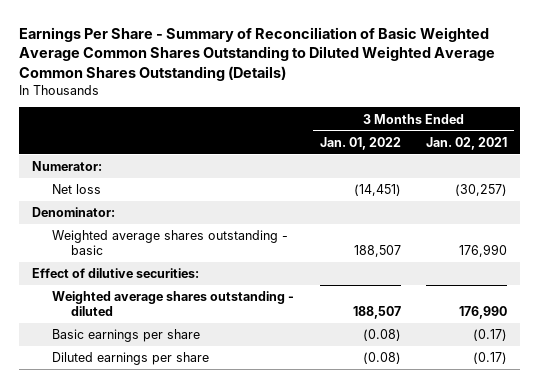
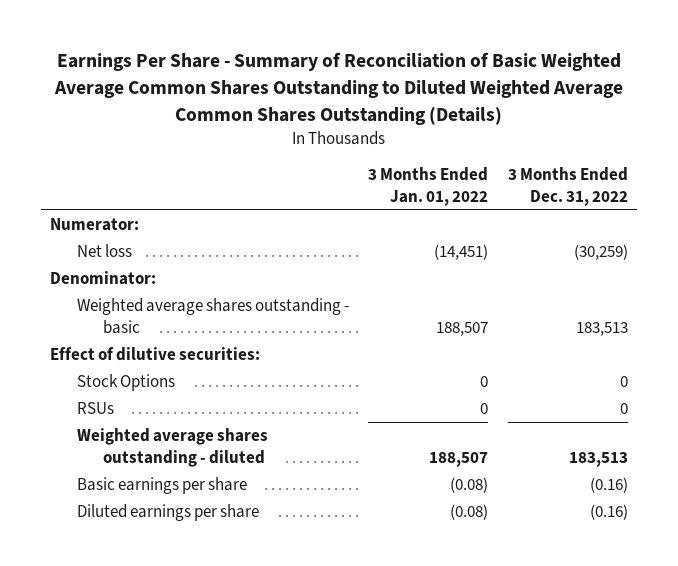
- | 3 Months Ended Jan. 01, 2022 | 3 Months Ended Jan. 02, 2021
+ | 3 Months Ended Jan. 01, 2022 | 3 Months Ended Dec. 31, 2022
+ Stock Options | 0 | 0
+ RSUs | 0 | 0

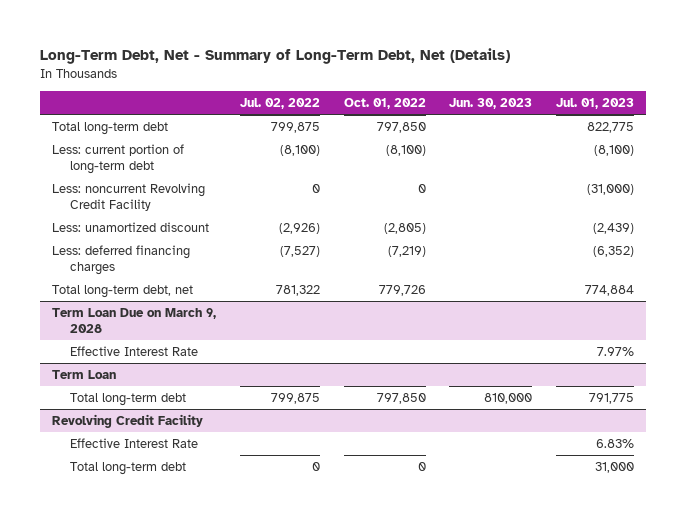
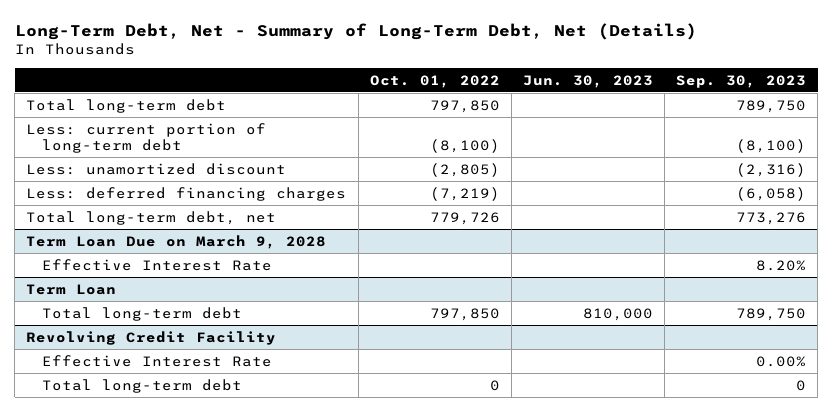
- | Jul. 02, 2022 | Oct. 01, 2022 | Jun. 30, 2023 | Jul. 01, 2023
+ | Oct. 01, 2022 | Jun. 30, 2023 | Sep. 30, 2023
- Less: noncurrent Revolving Credit Facility | 0 | 0 | | (31,000)

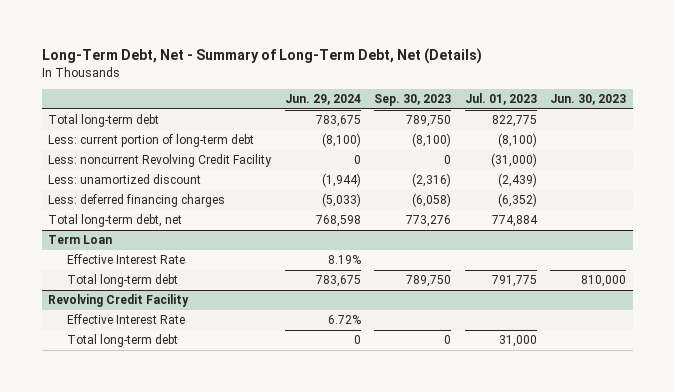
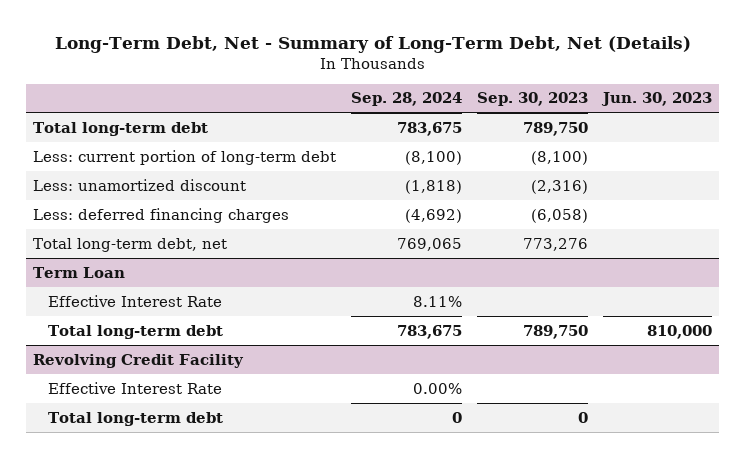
- | Jun. 29, 2024 | Sep. 30, 2023 | Jul. 01, 2023 | Jun. 30, 2023
+ | Sep. 28, 2024 | Sep. 30, 2023 | Jun. 30, 2023
- Less: noncurrent Revolving Credit Facility | 0 | 0 | (31,000) |

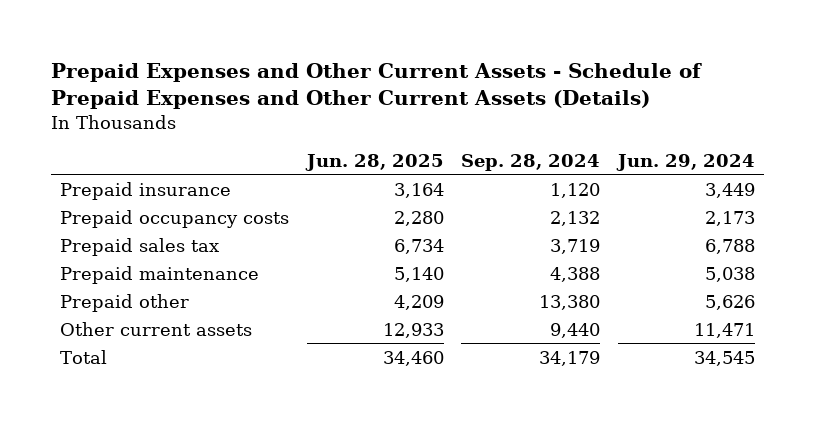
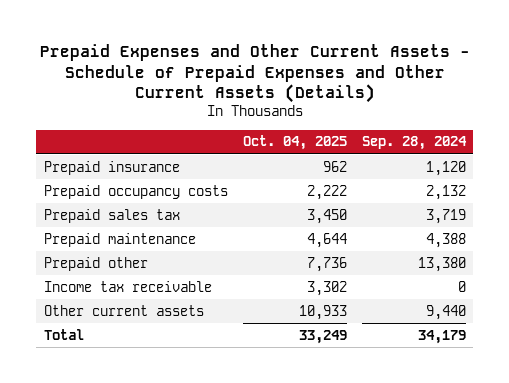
- | Jun. 28, 2025 | Sep. 28, 2024 | Jun. 29, 2024
+ | Oct. 04, 2025 | Sep. 28, 2024
+ Income tax receivable | 3,302 | 0

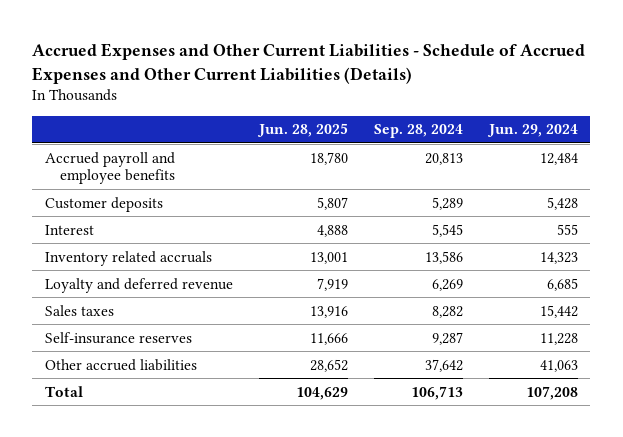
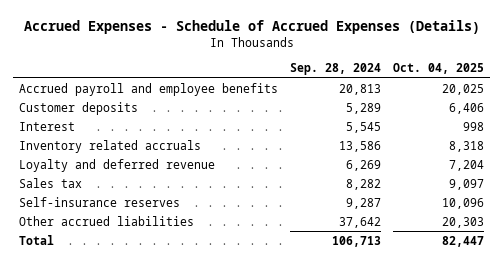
- Accrued Expenses and Other Current Liabilities - Schedule of Accrued Expenses and Other Current Liabilities (Details)
+ Accrued Expenses - Schedule of Accrued Expenses (Details)
- | Jun. 28, 2025 | Sep. 28, 2024 | Jun. 29, 2024
+ | Sep. 28, 2024 | Oct. 04, 2025
- Sales taxes | 13,916 | 8,282 | 15,442
+ Sales tax | 8,282 | 9,097

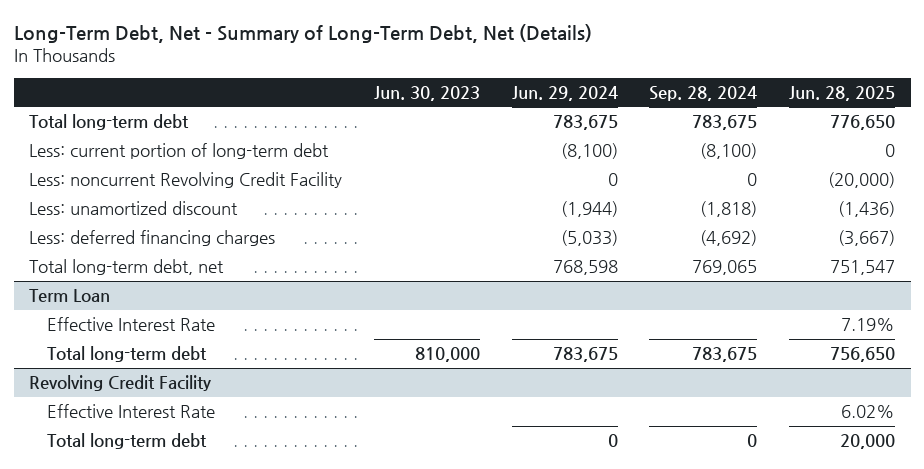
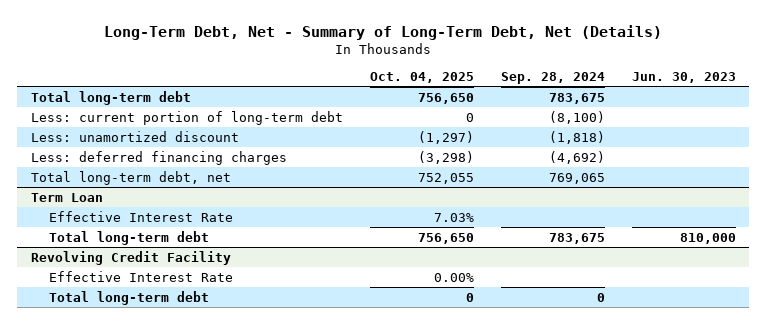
- | Jun. 30, 2023 | Jun. 29, 2024 | Sep. 28, 2024 | Jun. 28, 2025
+ | Oct. 04, 2025 | Sep. 28, 2024 | Jun. 30, 2023
- Less: noncurrent Revolving Credit Facility | | 0 | 0 | (20,000)

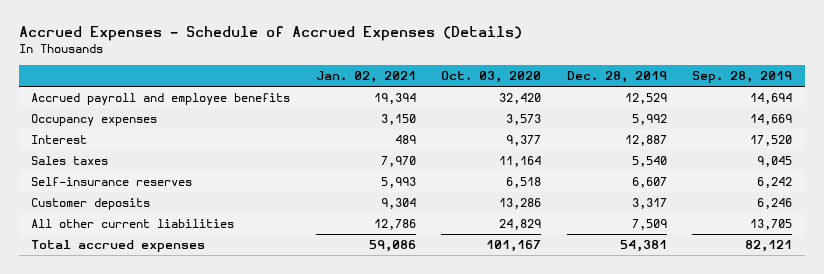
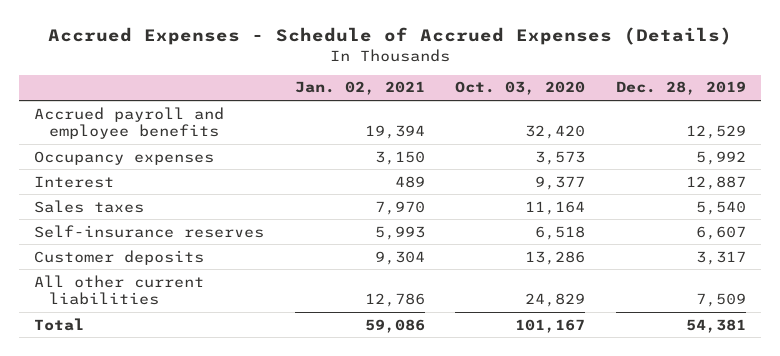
- | Jan. 02, 2021 | Oct. 03, 2020 | Dec. 28, 2019 | Sep. 28, 2019
+ | Jan. 02, 2021 | Oct. 03, 2020 | Dec. 28, 2019
- Total accrued expenses | 59,086 | 101,167 | 54,381 | 82,121
+ Total | 59,086 | 101,167 | 54,381

